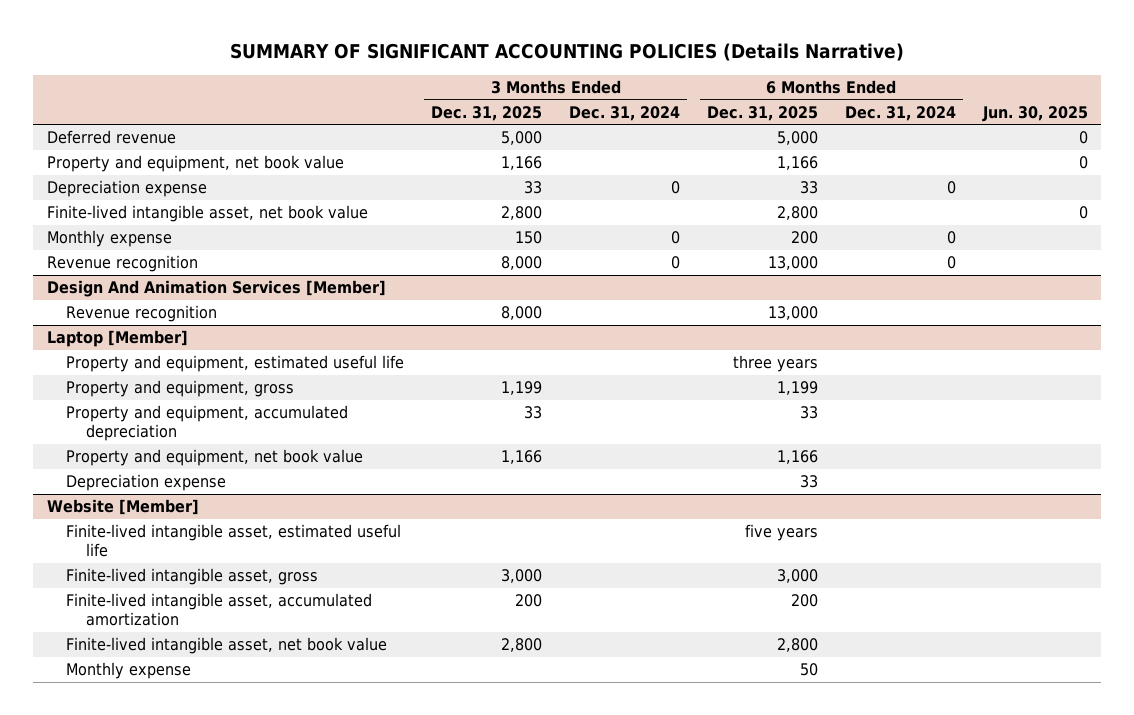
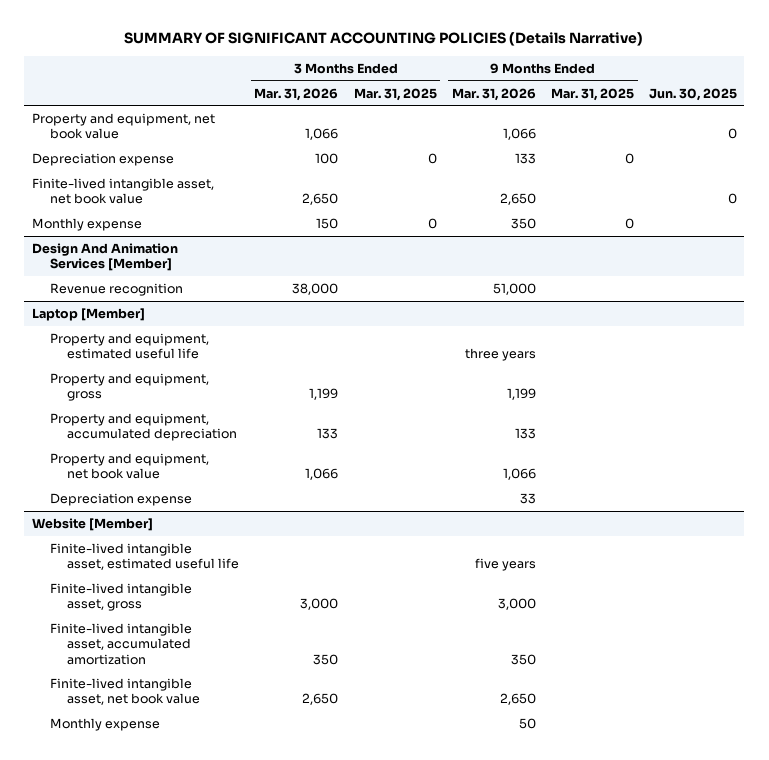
- | 3 Months Ended Dec. 31, 2025 | 3 Months Ended Dec. 31, 2024 | 6 Months Ended Dec. 31, 2025 | 6 Months Ended Dec. 31, 2024 | Jun. 30, 2025
+ | 3 Months Ended Mar. 31, 2026 | 3 Months Ended Mar. 31, 2025 | 9 Months Ended Mar. 31, 2026 | 9 Months Ended Mar. 31, 2025 | Jun. 30, 2025
- Deferred revenue | 5,000 | | 5,000 | | 0
- Revenue recognition | 8,000 | 0 | 13,000 | 0 |

